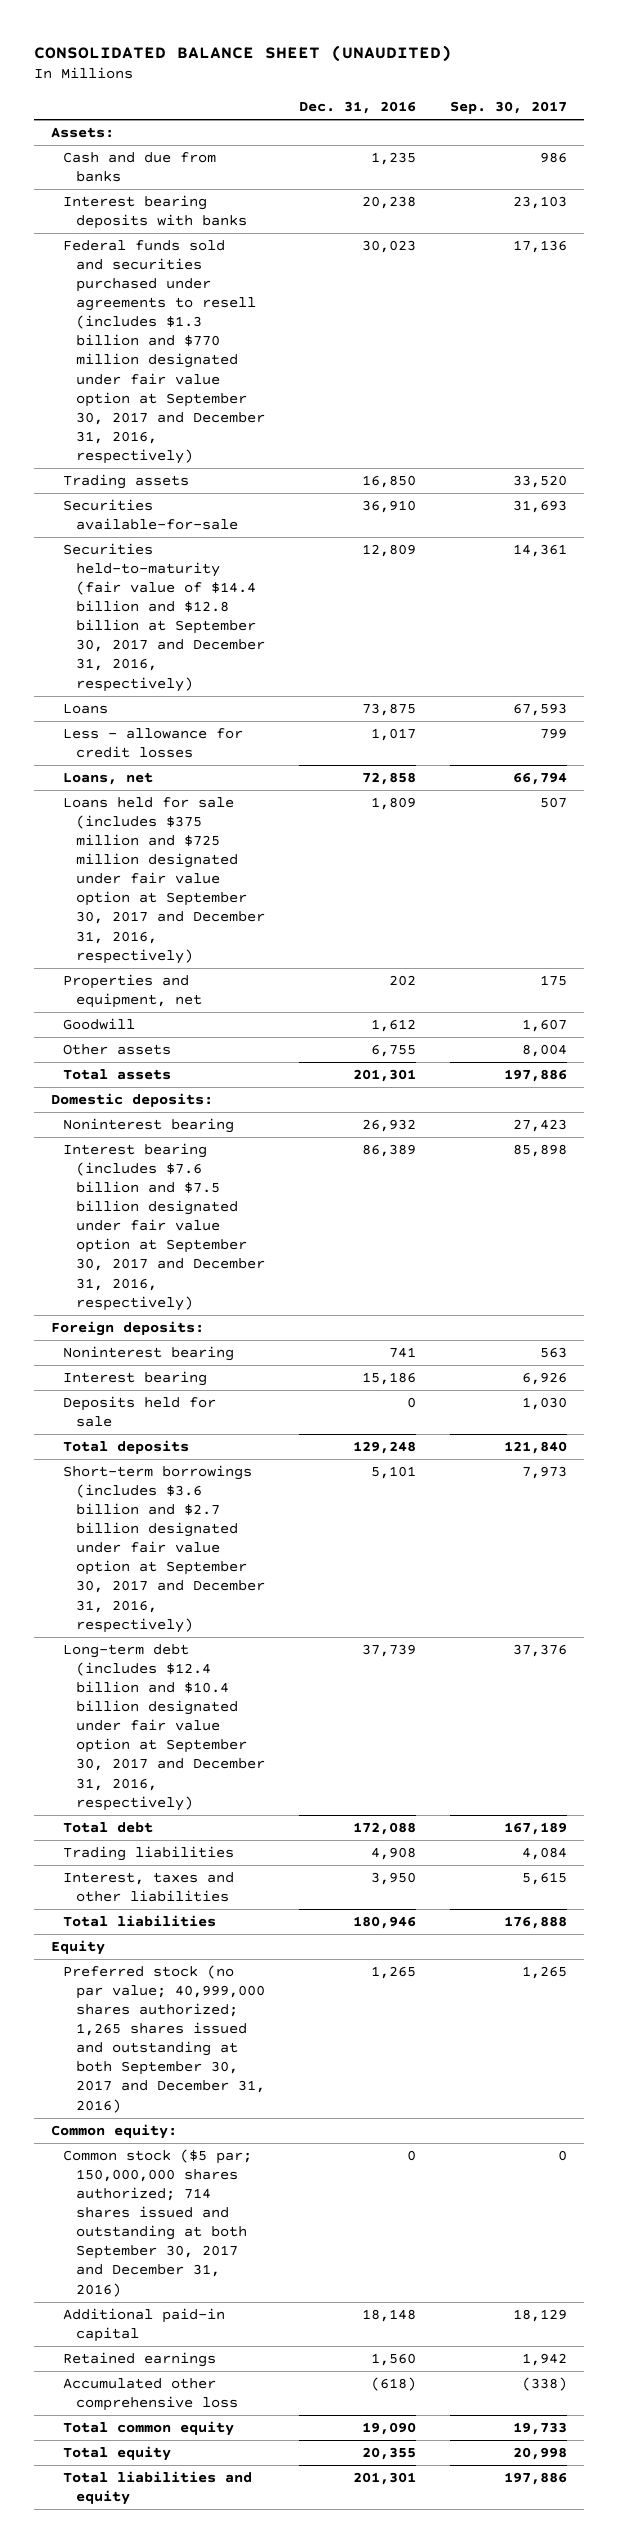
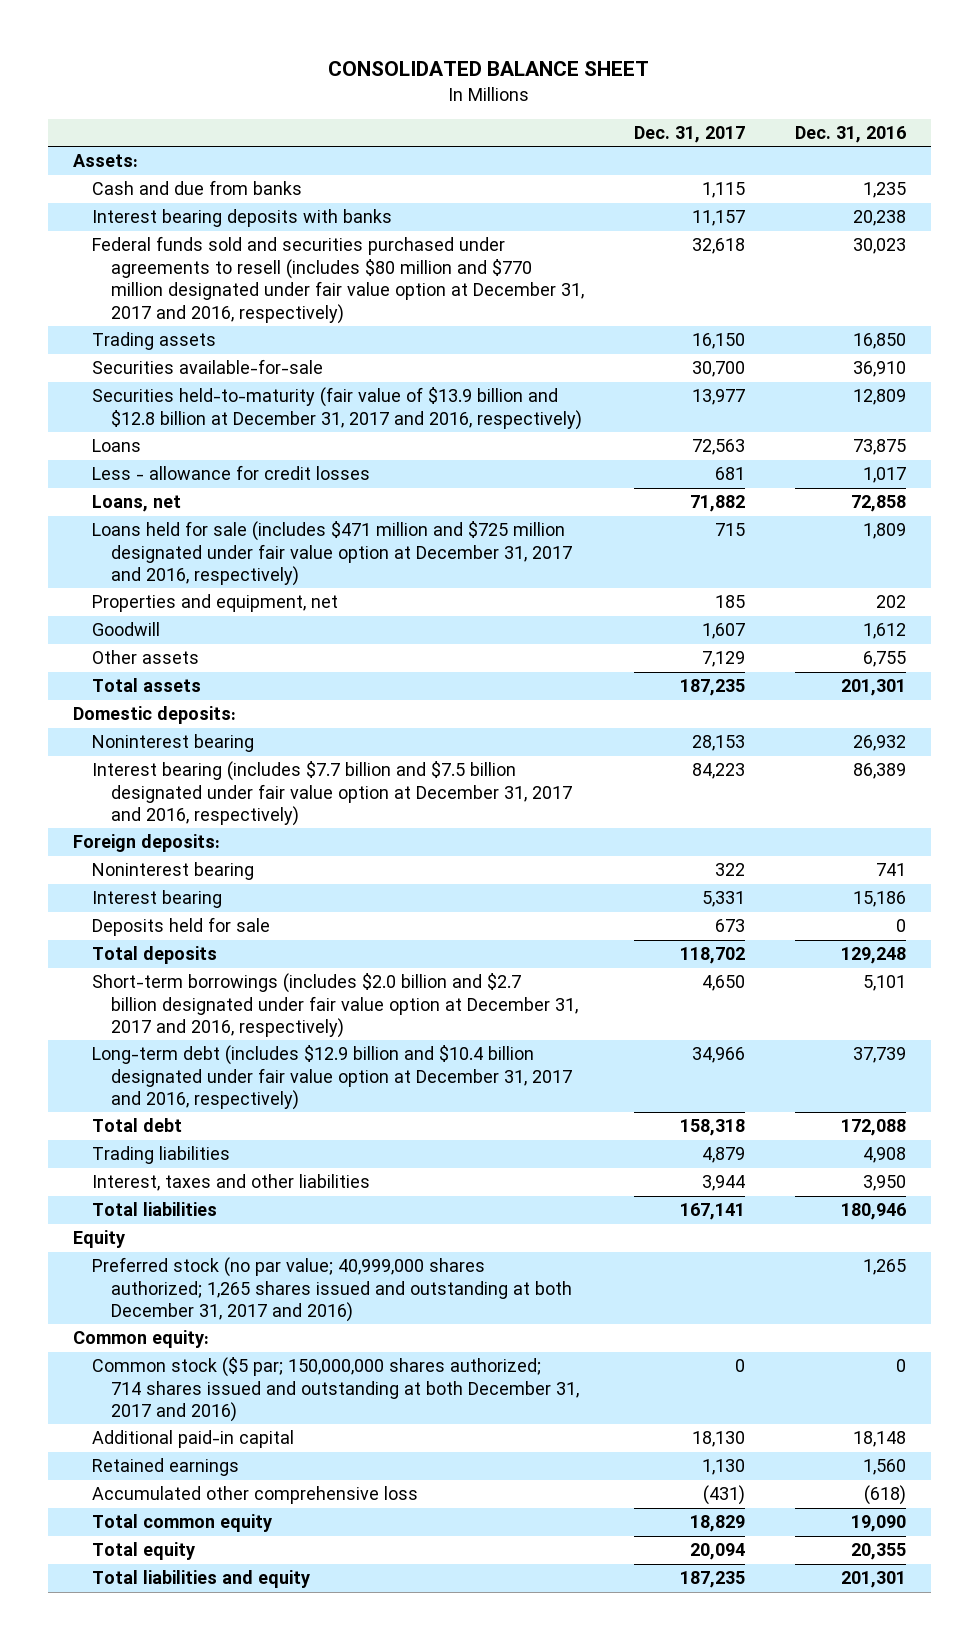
- CONSOLIDATED BALANCE SHEET (UNAUDITED)
+ CONSOLIDATED BALANCE SHEET
- | Dec. 31, 2016 | Sep. 30, 2017
+ | Dec. 31, 2017 | Dec. 31, 2016
- Federal funds sold and securities purchased under agreements to resell (includes $1.3 billion and $770 million designated under fair value option at September 30, 2017 and December 31, 2016, respectively) | 30,023 | 17,136
+ Federal funds sold and securities purchased under agreements to resell (includes $80 million and $770 million designated under fair value option at December 31, 2017 and 2016, respectively) | 32,618 | 30,023
- Securities held-to-maturity (fair value of $14.4 billion and $12.8 billion at September 30, 2017 and December 31, 2016, respectively) | 12,809 | 14,361
+ Securities held-to-maturity (fair value of $13.9 billion and $12.8 billion at December 31, 2017 and 2016, respectively) | 13,977 | 12,809
- Loans held for sale (includes $375 million and $725 million designated under fair value option at September 30, 2017 and December 31, 2016, respectively) | 1,809 | 507
+ Loans held for sale (includes $471 million and $725 million designated under fair value option at December 31, 2017 and 2016, respectively) | 715 | 1,809
- Interest bearing (includes $7.6 billion and $7.5 billion designated under fair value option at September 30, 2017 and December 31, 2016, respectively) | 86,389 | 85,898
+ Interest bearing (includes $7.7 billion and $7.5 billion designated under fair value option at December 31, 2017 and 2016, respectively) | 84,223 | 86,389
- Short-term borrowings (includes $3.6 billion and $2.7 billion designated under fair value option at September 30, 2017 and December 31, 2016, respectively) | 5,101 | 7,973
- Long-term debt (includes $12.4 billion and $10.4 billion designated under fair value option at September 30, 2017 and December 31, 2016, respectively) | 37,739 | 37,376
+ Short-term borrowings (includes $2.0 billion and $2.7 billion designated under fair value option at December 31, 2017 and 2016, respectively) | 4,650 | 5,101
+ Long-term debt (includes $12.9 billion and $10.4 billion designated under fair value option at December 31, 2017 and 2016, respectively) | 34,966 | 37,739
- Preferred stock (no par value; 40,999,000 shares authorized; 1,265 shares issued and outstanding at both September 30, 2017 and December 31, 2016) | 1,265 | 1,265
+ Preferred stock (no par value; 40,999,000 shares authorized; 1,265 shares issued and outstanding at both December 31, 2017 and 2016) | | 1,265
- Common stock ($5 par; 150,000,000 shares authorized; 714 shares issued and outstanding at both September 30, 2017 and December 31, 2016) | 0 | 0
+ Common stock ($5 par; 150,000,000 shares authorized; 714 shares issued and outstanding at both December 31, 2017 and 2016) | 0 | 0

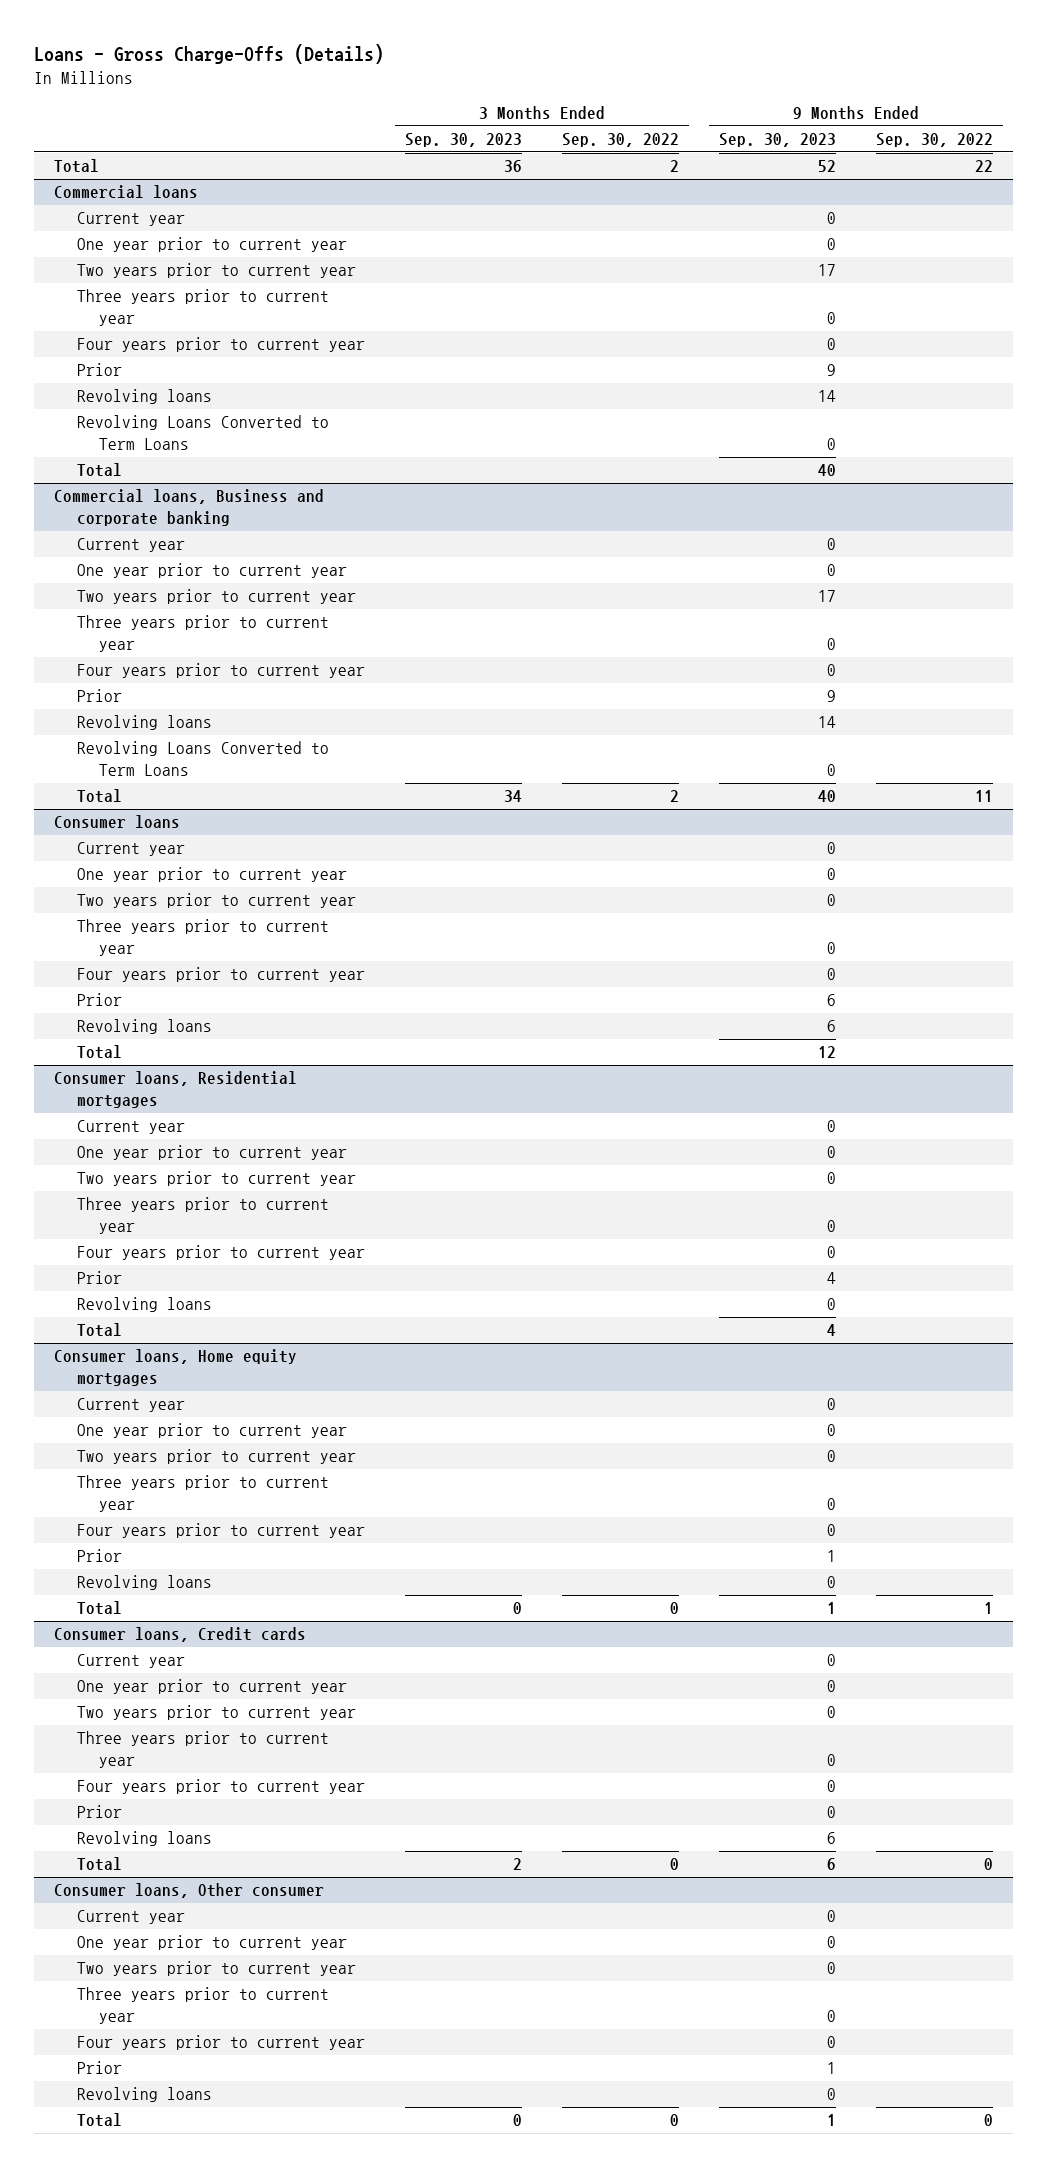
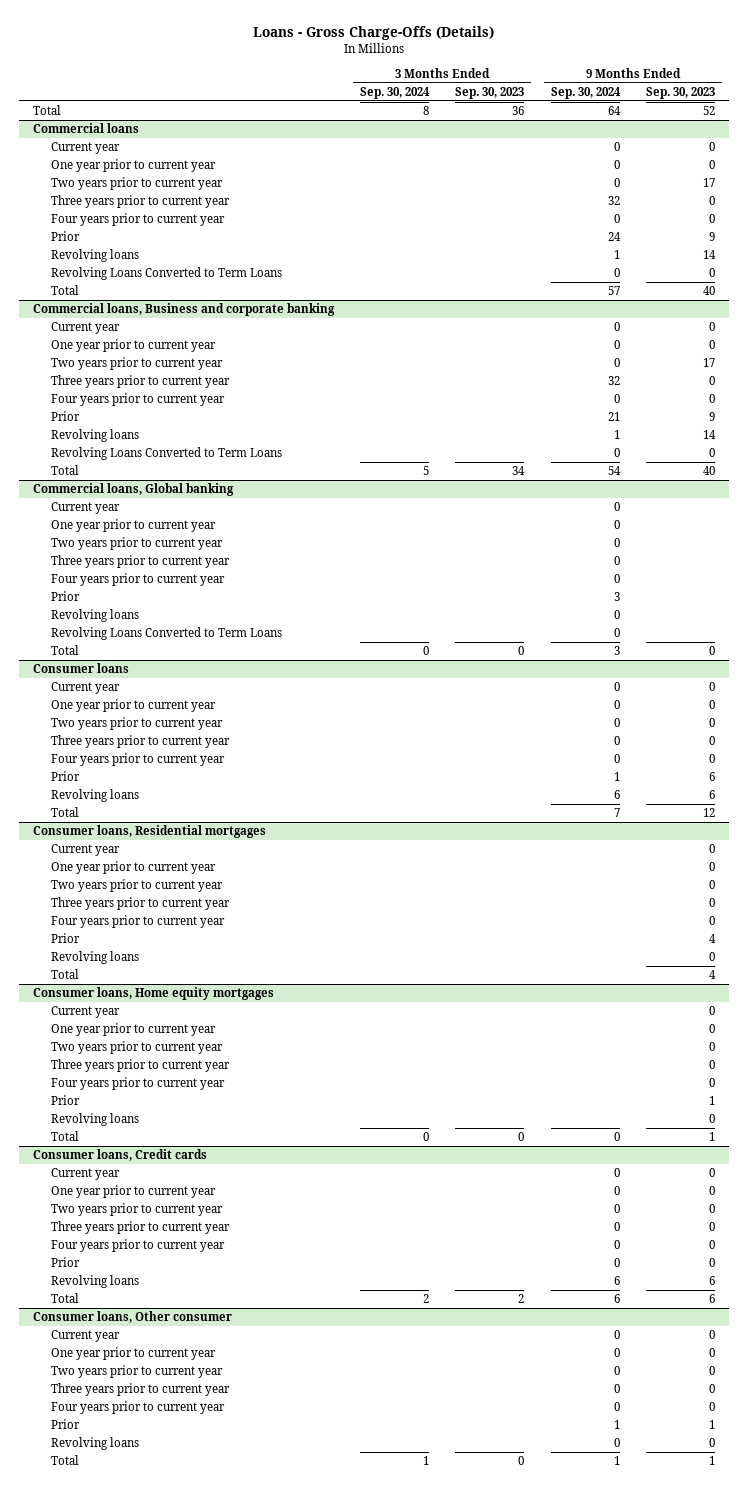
- | 3 Months Ended Sep. 30, 2023 | 3 Months Ended Sep. 30, 2022 | 9 Months Ended Sep. 30, 2023 | 9 Months Ended Sep. 30, 2022
+ | 3 Months Ended Sep. 30, 2024 | 3 Months Ended Sep. 30, 2023 | 9 Months Ended Sep. 30, 2024 | 9 Months Ended Sep. 30, 2023
+ Commercial loans, Global banking
+ Current year | | | 0 |
+ One year prior to current year | | | 0 |
+ Two years prior to current year | | | 0 |
+ Three years prior to current year | | | 0 |
+ Four years prior to current year | | | 0 |
+ Prior | | | 3 |
+ Revolving loans | | | 0 |
+ Revolving Loans Converted to Term Loans | | | 0 |
+ Total | 0 | 0 | 3 | 0

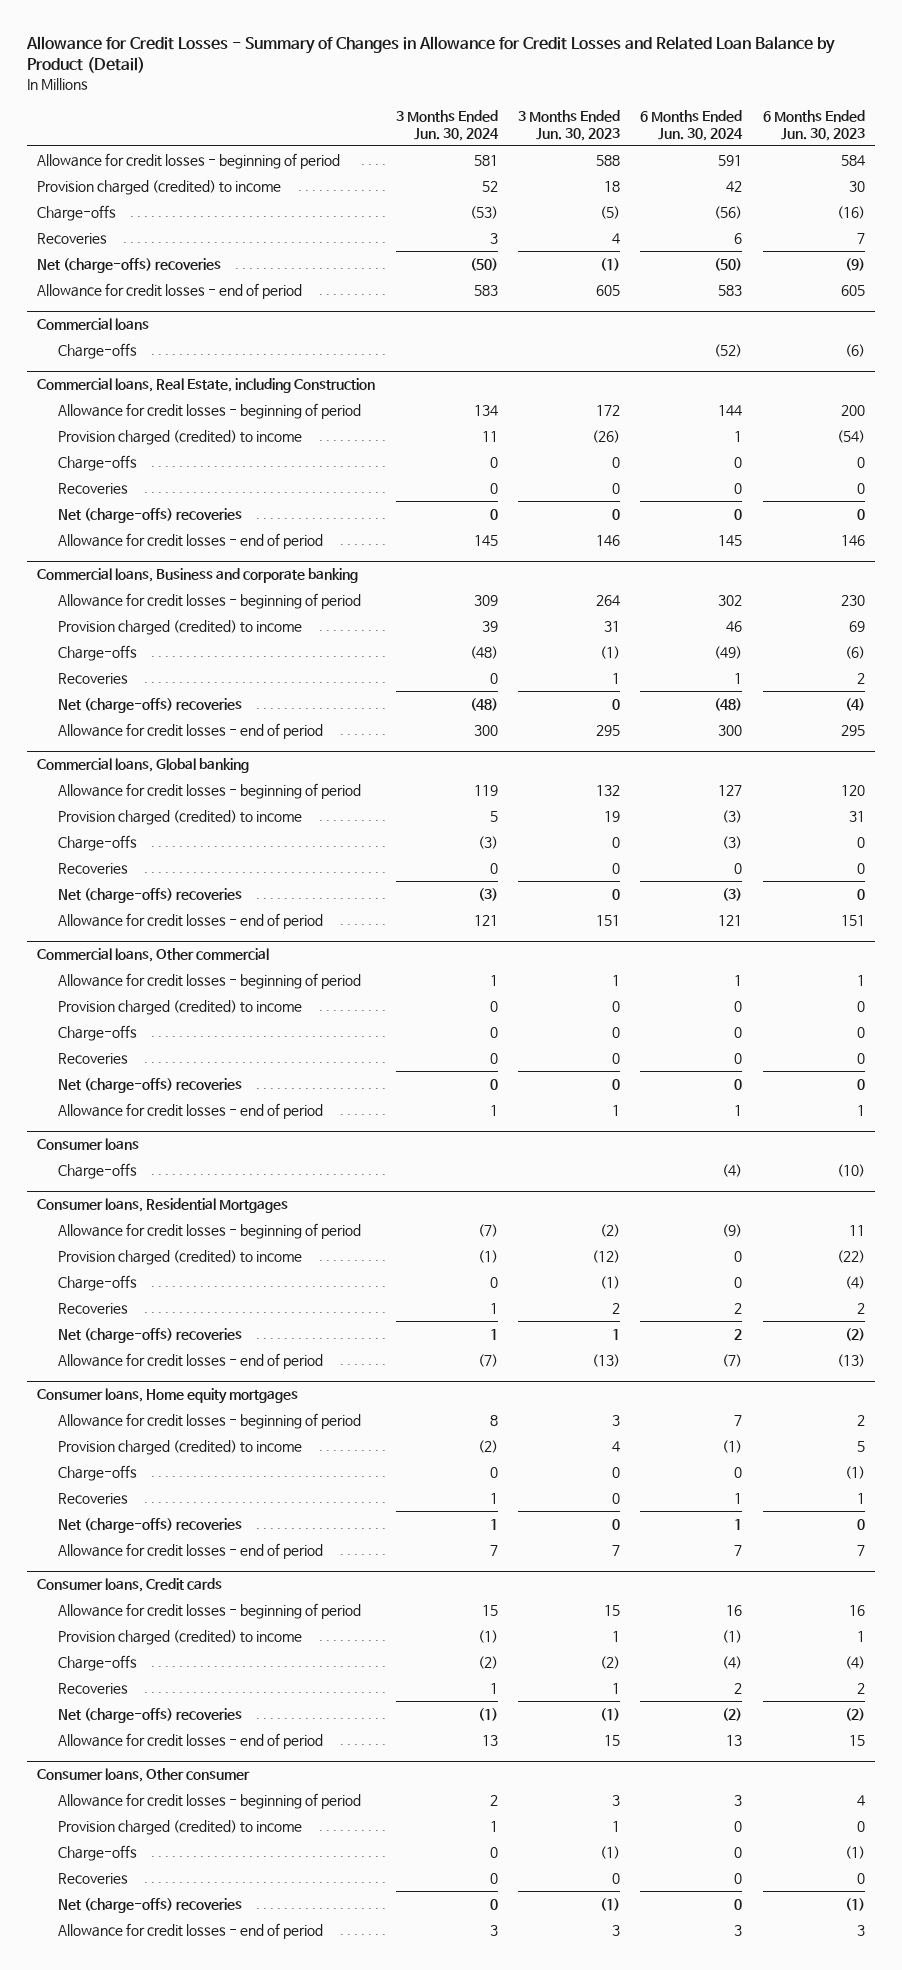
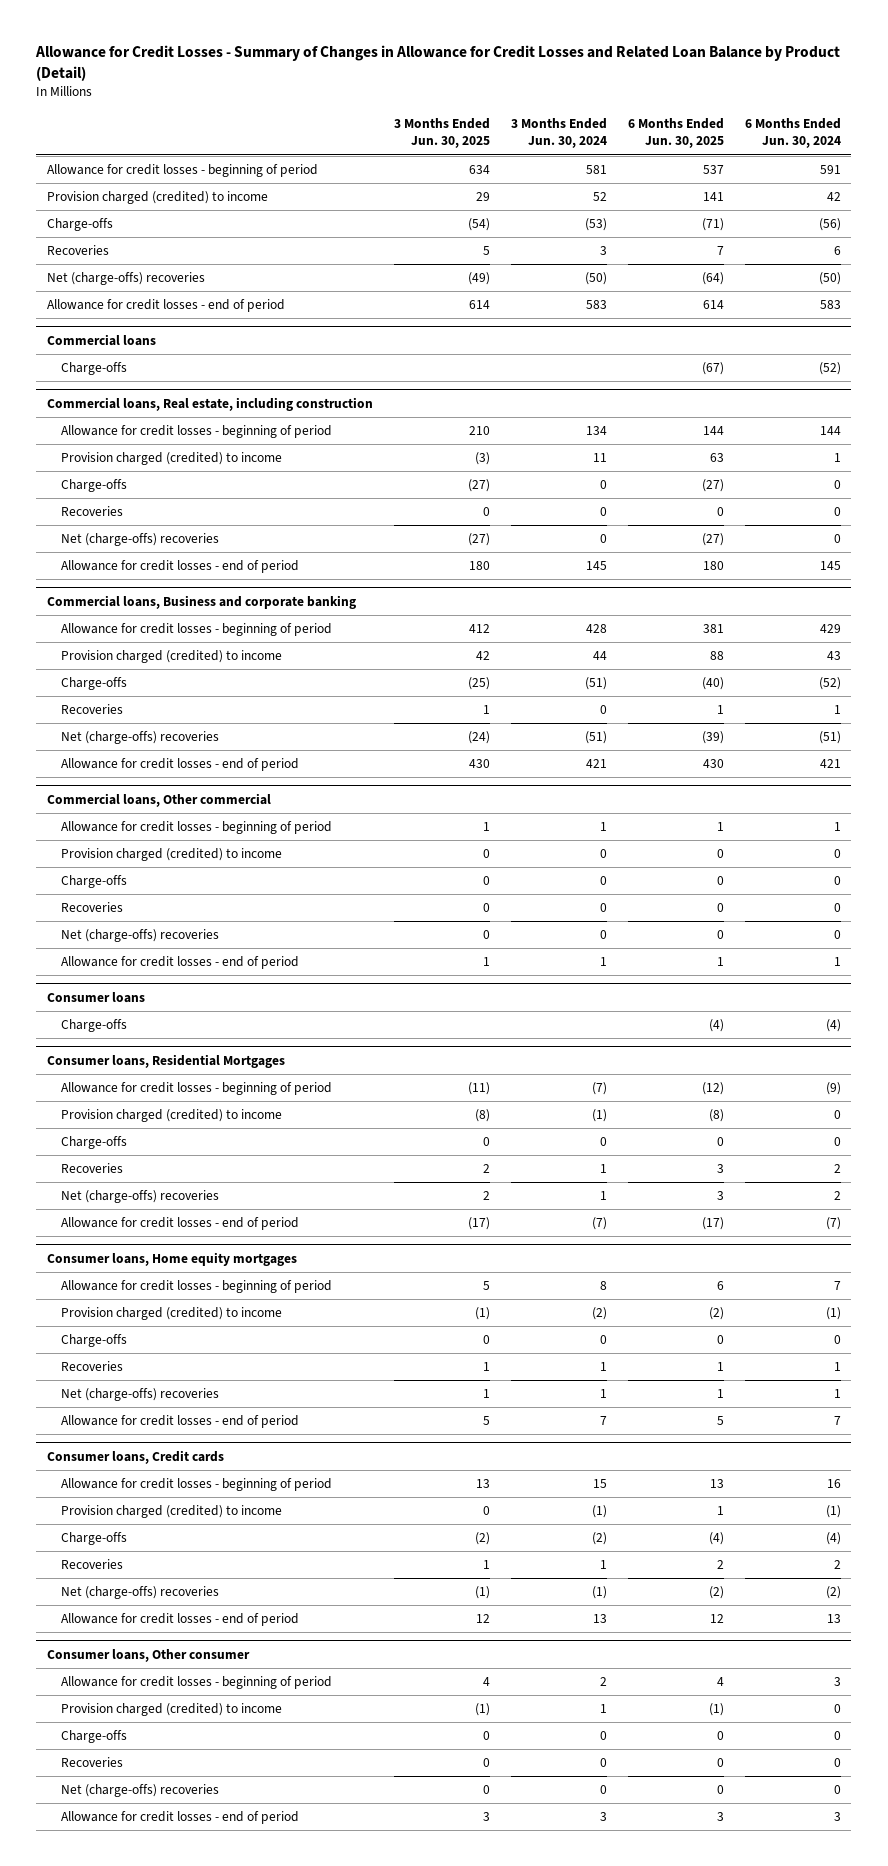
- | 3 Months Ended Jun. 30, 2024 | 3 Months Ended Jun. 30, 2023 | 6 Months Ended Jun. 30, 2024 | 6 Months Ended Jun. 30, 2023
+ | 3 Months Ended Jun. 30, 2025 | 3 Months Ended Jun. 30, 2024 | 6 Months Ended Jun. 30, 2025 | 6 Months Ended Jun. 30, 2024
- Commercial loans, Real Estate, including Construction
+ Commercial loans, Real estate, including construction
@ Commercial loans, Business and corporate banking
- Allowance for credit losses - beginning of period | 309 | 264 | 302 | 230
- Provision charged (credited) to income | 39 | 31 | 46 | 69
- Charge-offs | (48) | (1) | (49) | (6)
+ Allowance for credit losses - beginning of period | 412 | 428 | 381 | 429
+ Provision charged (credited) to income | 42 | 44 | 88 | 43
+ Charge-offs | (25) | (51) | (40) | (52)
- Net (charge-offs) recoveries | (48) | 0 | (48) | (4)
- Allowance for credit losses - end of period | 300 | 295 | 300 | 295
- Commercial loans, Global banking
- Allowance for credit losses - beginning of period | 119 | 132 | 127 | 120
- Provision charged (credited) to income | 5 | 19 | (3) | 31
- Charge-offs | (3) | 0 | (3) | 0
- Recoveries | 0 | 0 | 0 | 0
- Net (charge-offs) recoveries | (3) | 0 | (3) | 0
- Allowance for credit losses - end of period | 121 | 151 | 121 | 151
@ Commercial loans, Business and corporate banking
+ Net (charge-offs) recoveries | (24) | (51) | (39) | (51)
+ Allowance for credit losses - end of period | 430 | 421 | 430 | 421

